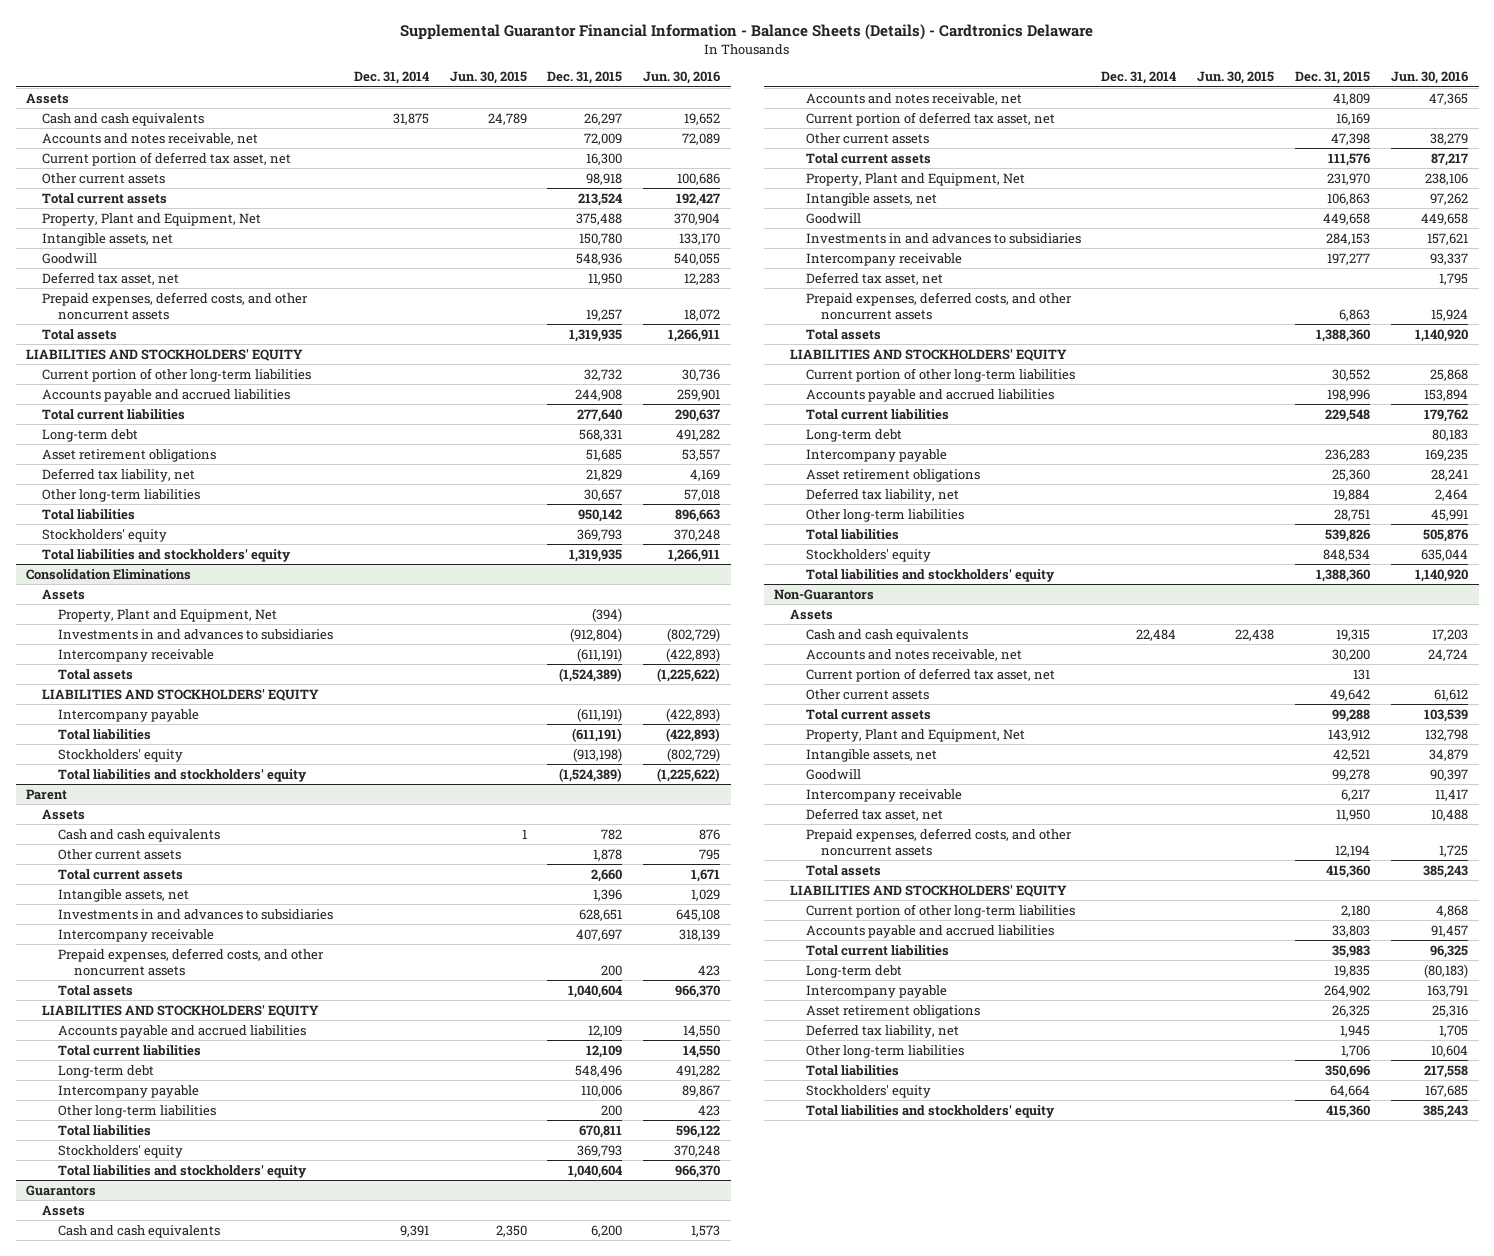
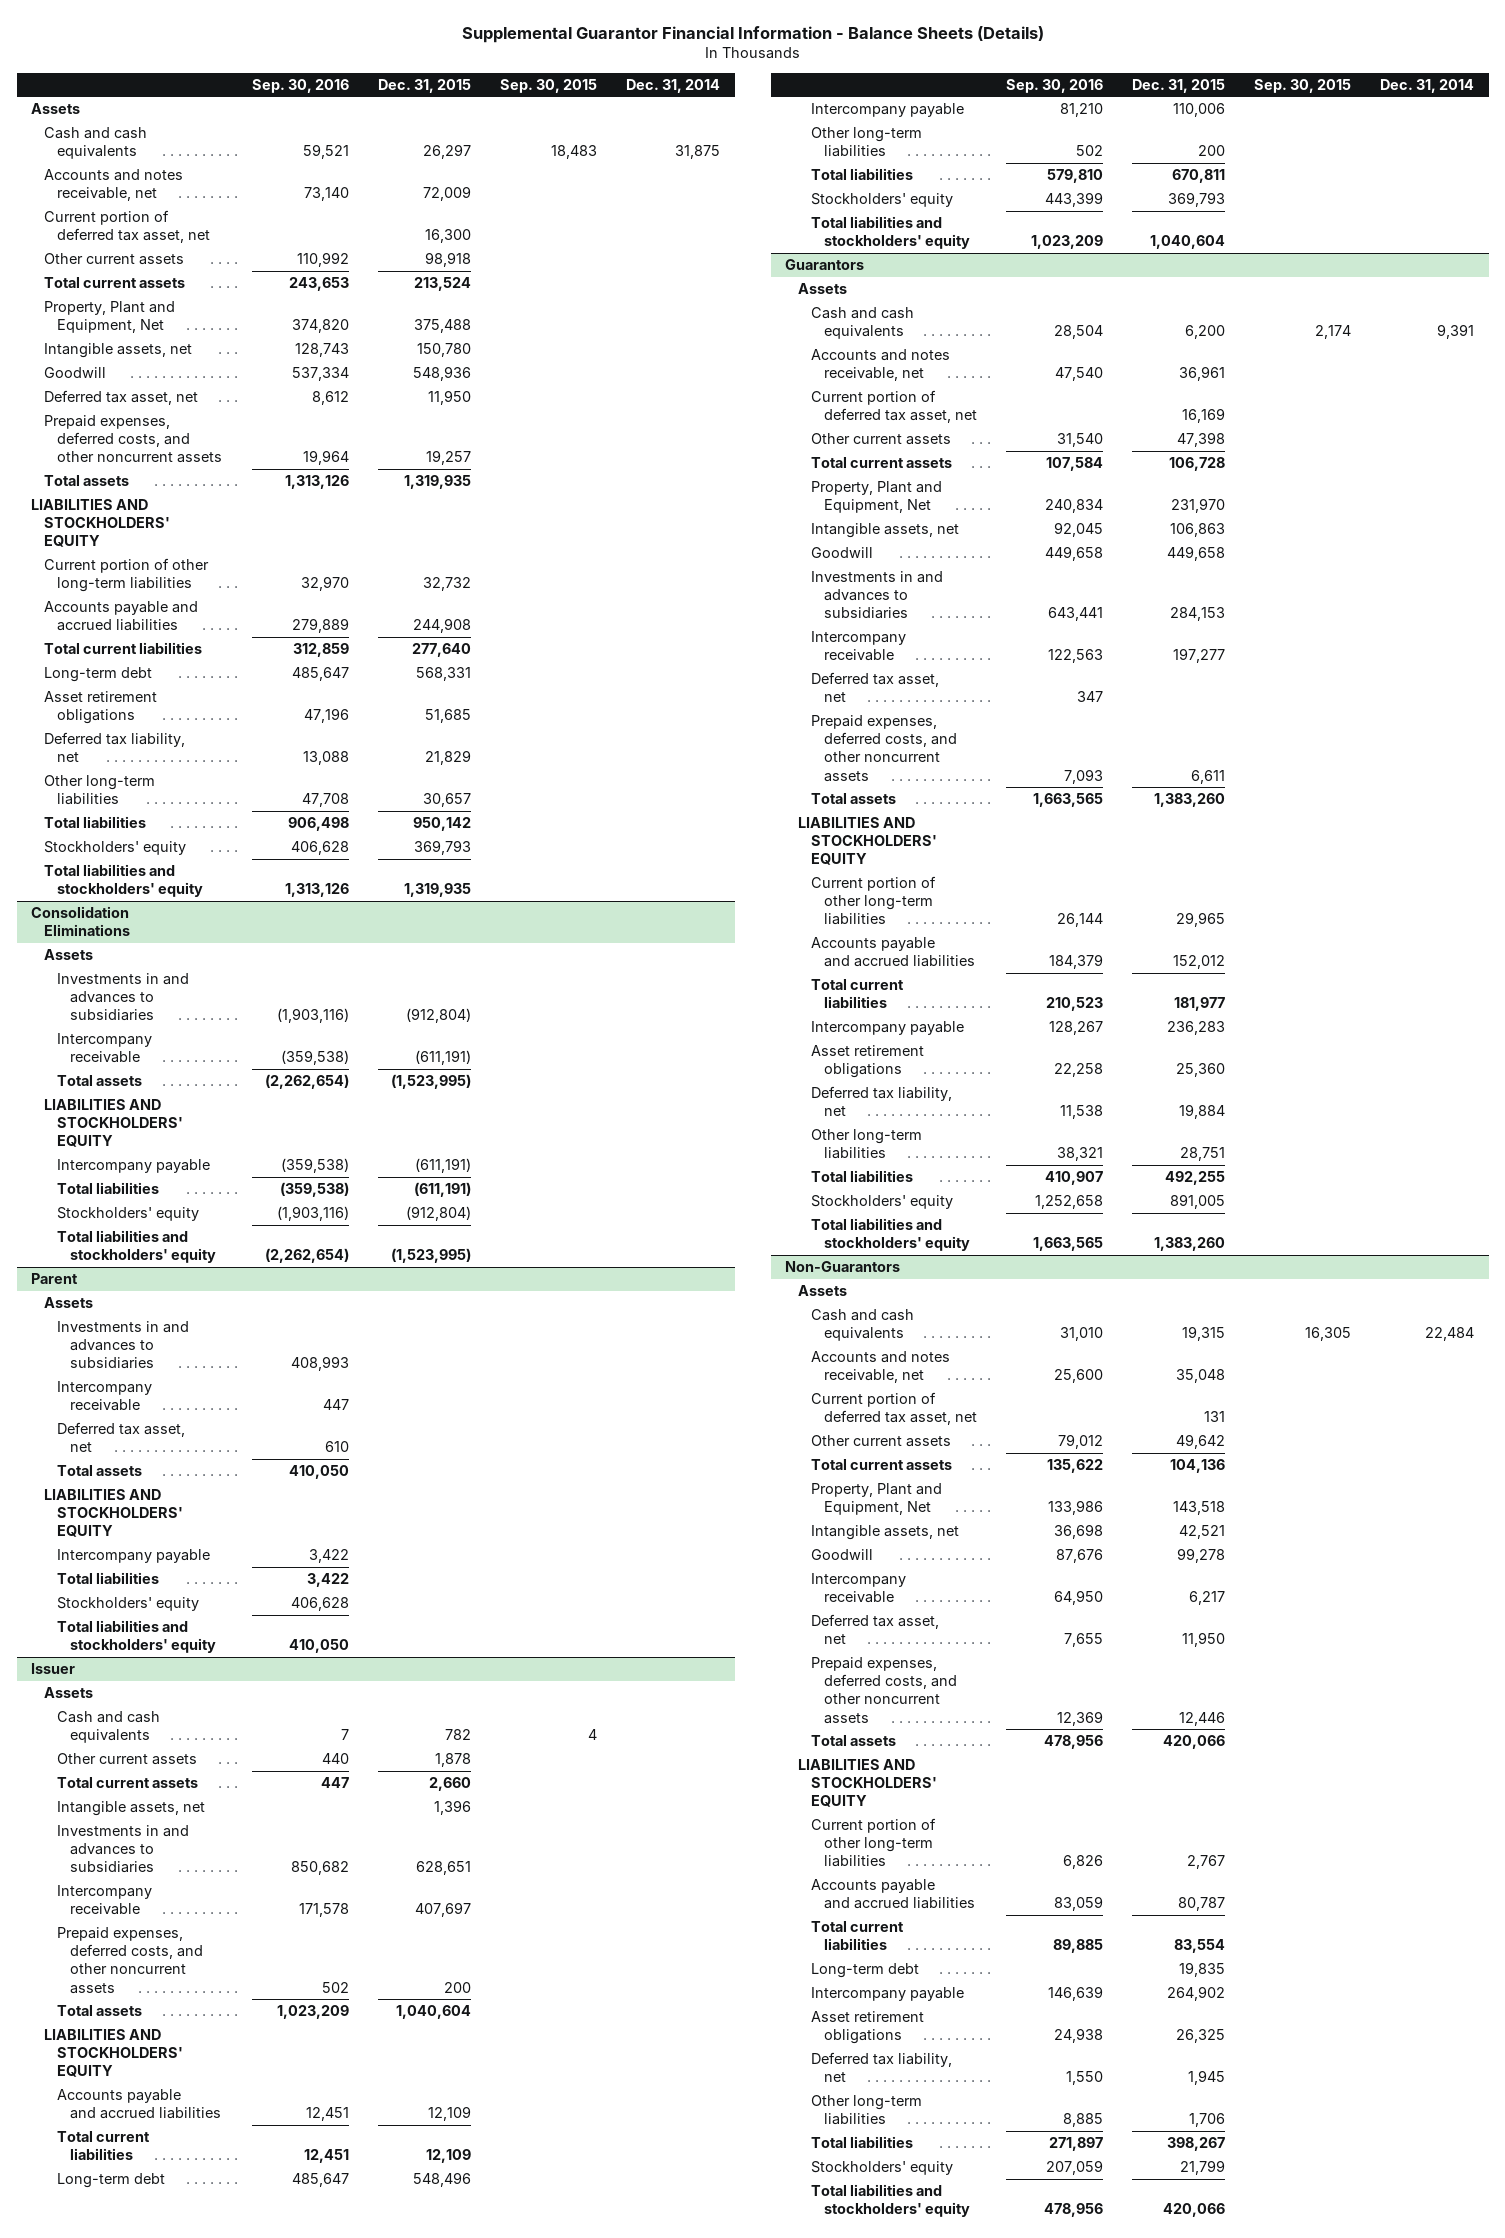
- Supplemental Guarantor Financial Information - Balance Sheets (Details) - Cardtronics Delaware
+ Supplemental Guarantor Financial Information - Balance Sheets (Details)
- | Dec. 31, 2014 | Jun. 30, 2015 | Dec. 31, 2015 | Jun. 30, 2016
+ | Sep. 30, 2016 | Dec. 31, 2015 | Sep. 30, 2015 | Dec. 31, 2014
@ Consolidation Eliminations
- Property, Plant and Equipment, Net | | | (394) |
- Total assets | | | (1,524,389) | (1,225,622)
+ Total assets | (2,262,654) | (1,523,995) | |
- Stockholders' equity | | | (913,198) | (802,729)
- Total liabilities and stockholders' equity | | | (1,524,389) | (1,225,622)
+ Stockholders' equity | (1,903,116) | (912,804) | |
+ Total liabilities and stockholders' equity | (2,262,654) | (1,523,995) | |
@ Parent
+ Investments in and advances to subsidiaries | 408,993 | | |
+ Intercompany receivable | 447 | | |
+ Deferred tax asset, net | 610 | | |
+ Total assets | 410,050 | | |
+ LIABILITIES AND STOCKHOLDERS' EQUITY
+ Intercompany payable | 3,422 | | |
+ Total liabilities | 3,422 | | |
+ Stockholders' equity | 406,628 | | |
+ Total liabilities and stockholders' equity | 410,050 | | |
+ Issuer
+ Assets
@ Guarantors
- Accounts and notes receivable, net | | | 41,809 | 47,365
+ Accounts and notes receivable, net | 47,540 | 36,961 | |
- Total current assets | | | 111,576 | 87,217
+ Total current assets | 107,584 | 106,728 | |
- Prepaid expenses, deferred costs, and other noncurrent assets | | | 6,863 | 15,924
- Total assets | | | 1,388,360 | 1,140,920
+ Prepaid expenses, deferred costs, and other noncurrent assets | 7,093 | 6,611 | |
+ Total assets | 1,663,565 | 1,383,260 | |
- Current portion of other long-term liabilities | | | 30,552 | 25,868
- Accounts payable and accrued liabilities | | | 198,996 | 153,894
- Total current liabilities | | | 229,548 | 179,762
- Long-term debt | | | | 80,183
+ Current portion of other long-term liabilities | 26,144 | 29,965 | |
+ Accounts payable and accrued liabilities | 184,379 | 152,012 | |
+ Total current liabilities | 210,523 | 181,977 | |
- Total liabilities | | | 539,826 | 505,876
- Stockholders' equity | | | 848,534 | 635,044
- Total liabilities and stockholders' equity | | | 1,388,360 | 1,140,920
+ Total liabilities | 410,907 | 492,255 | |
+ Stockholders' equity | 1,252,658 | 891,005 | |
+ Total liabilities and stockholders' equity | 1,663,565 | 1,383,260 | |
@ Non-Guarantors
- Accounts and notes receivable, net | | | 30,200 | 24,724
+ Accounts and notes receivable, net | 25,600 | 35,048 | |
- Total current assets | | | 99,288 | 103,539
- Property, Plant and Equipment, Net | | | 143,912 | 132,798
+ Total current assets | 135,622 | 104,136 | |
+ Property, Plant and Equipment, Net | 133,986 | 143,518 | |
- Prepaid expenses, deferred costs, and other noncurrent assets | | | 12,194 | 1,725
- Total assets | | | 415,360 | 385,243
+ Prepaid expenses, deferred costs, and other noncurrent assets | 12,369 | 12,446 | |
+ Total assets | 478,956 | 420,066 | |
- Current portion of other long-term liabilities | | | 2,180 | 4,868
- Accounts payable and accrued liabilities | | | 33,803 | 91,457
- Total current liabilities | | | 35,983 | 96,325
+ Current portion of other long-term liabilities | 6,826 | 2,767 | |
+ Accounts payable and accrued liabilities | 83,059 | 80,787 | |
+ Total current liabilities | 89,885 | 83,554 | |
- Total liabilities | | | 350,696 | 217,558
- Stockholders' equity | | | 64,664 | 167,685
- Total liabilities and stockholders' equity | | | 415,360 | 385,243
+ Total liabilities | 271,897 | 398,267 | |
+ Stockholders' equity | 207,059 | 21,799 | |
+ Total liabilities and stockholders' equity | 478,956 | 420,066 | |

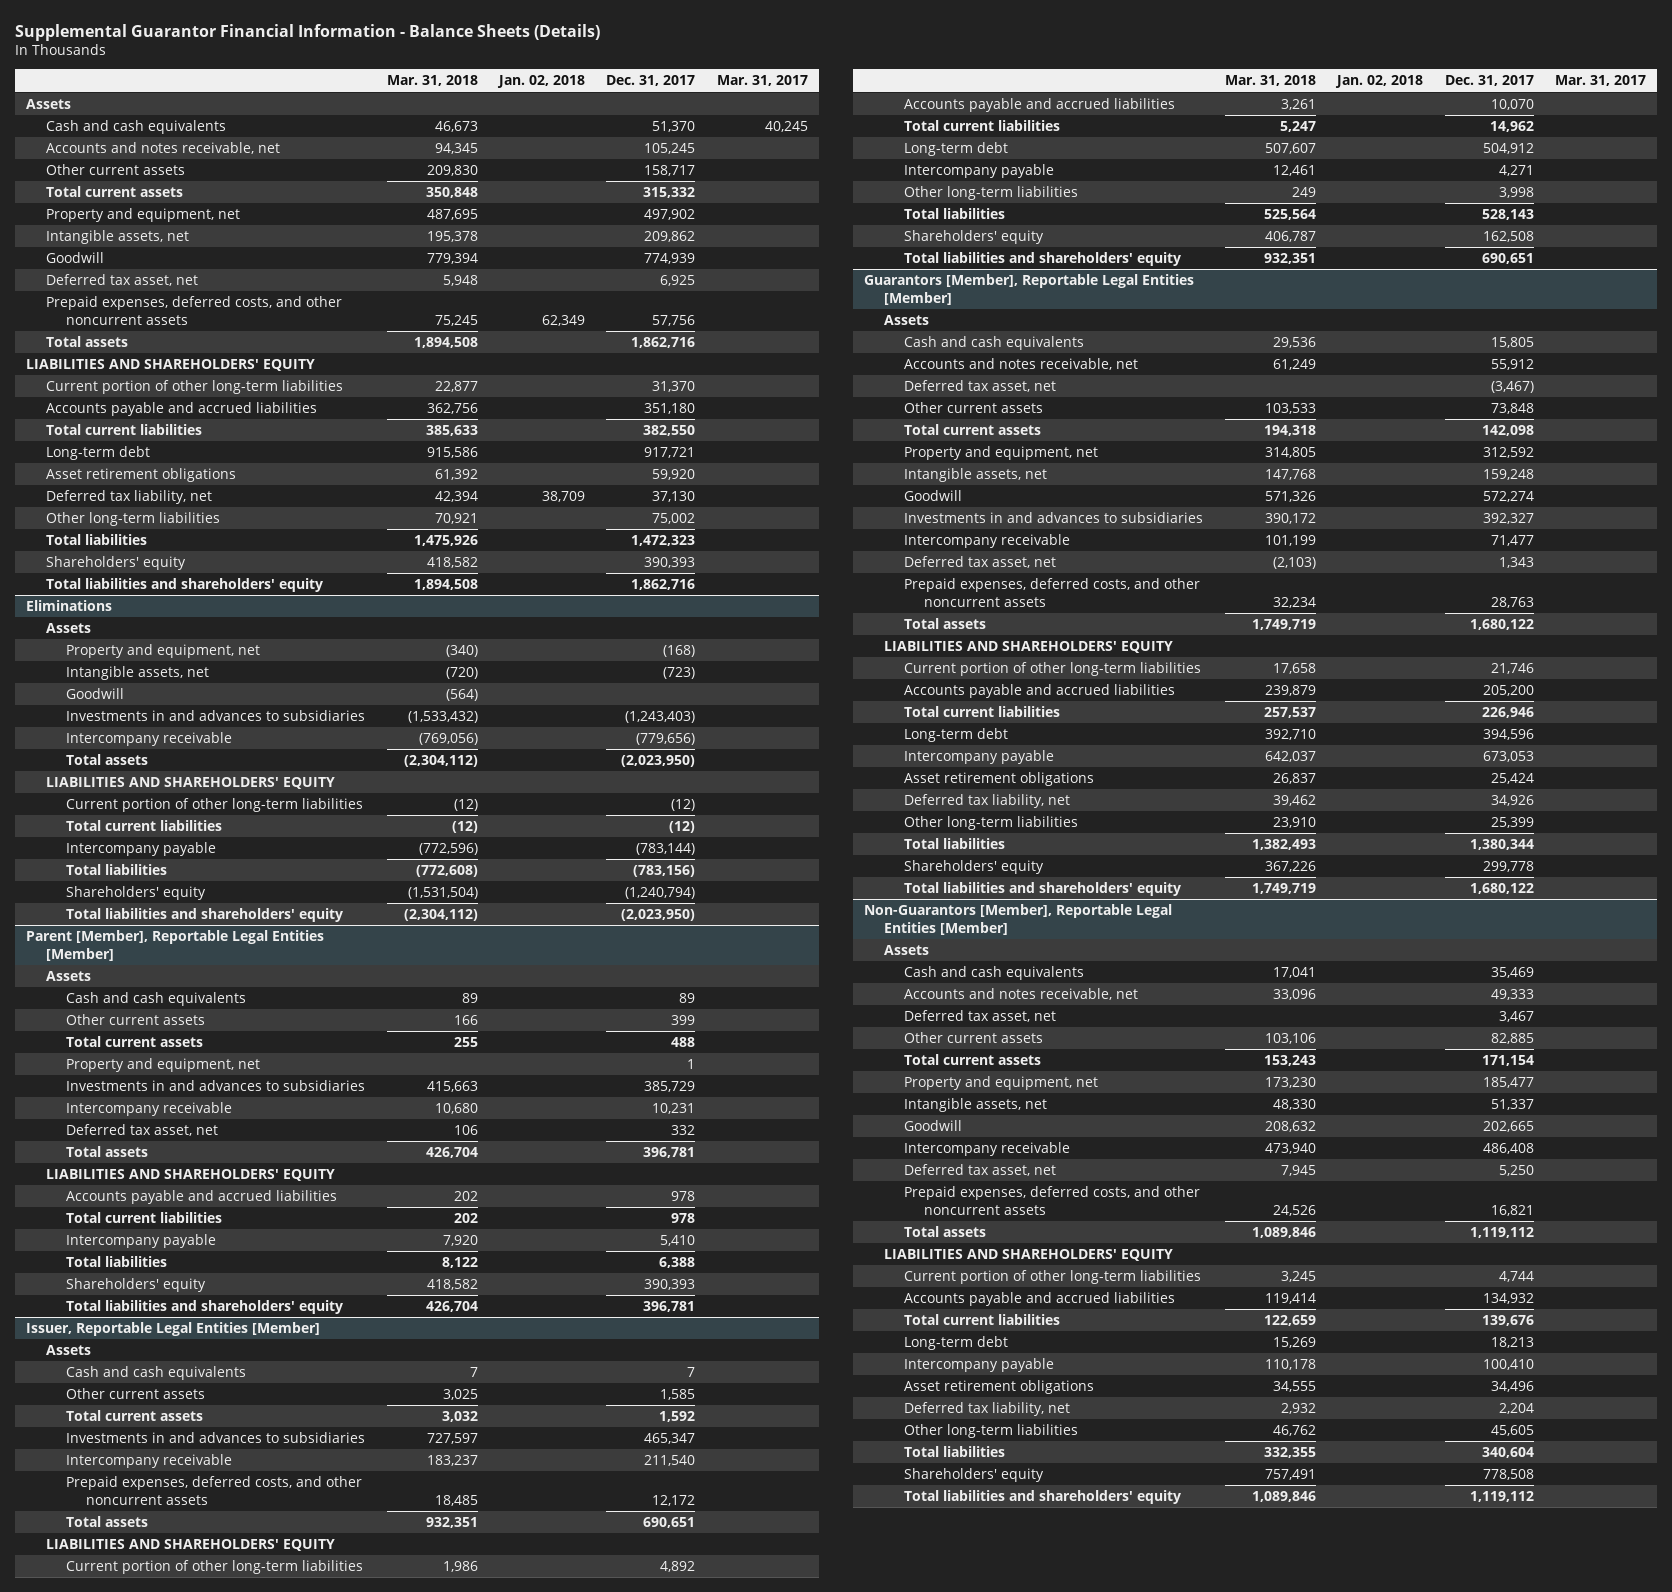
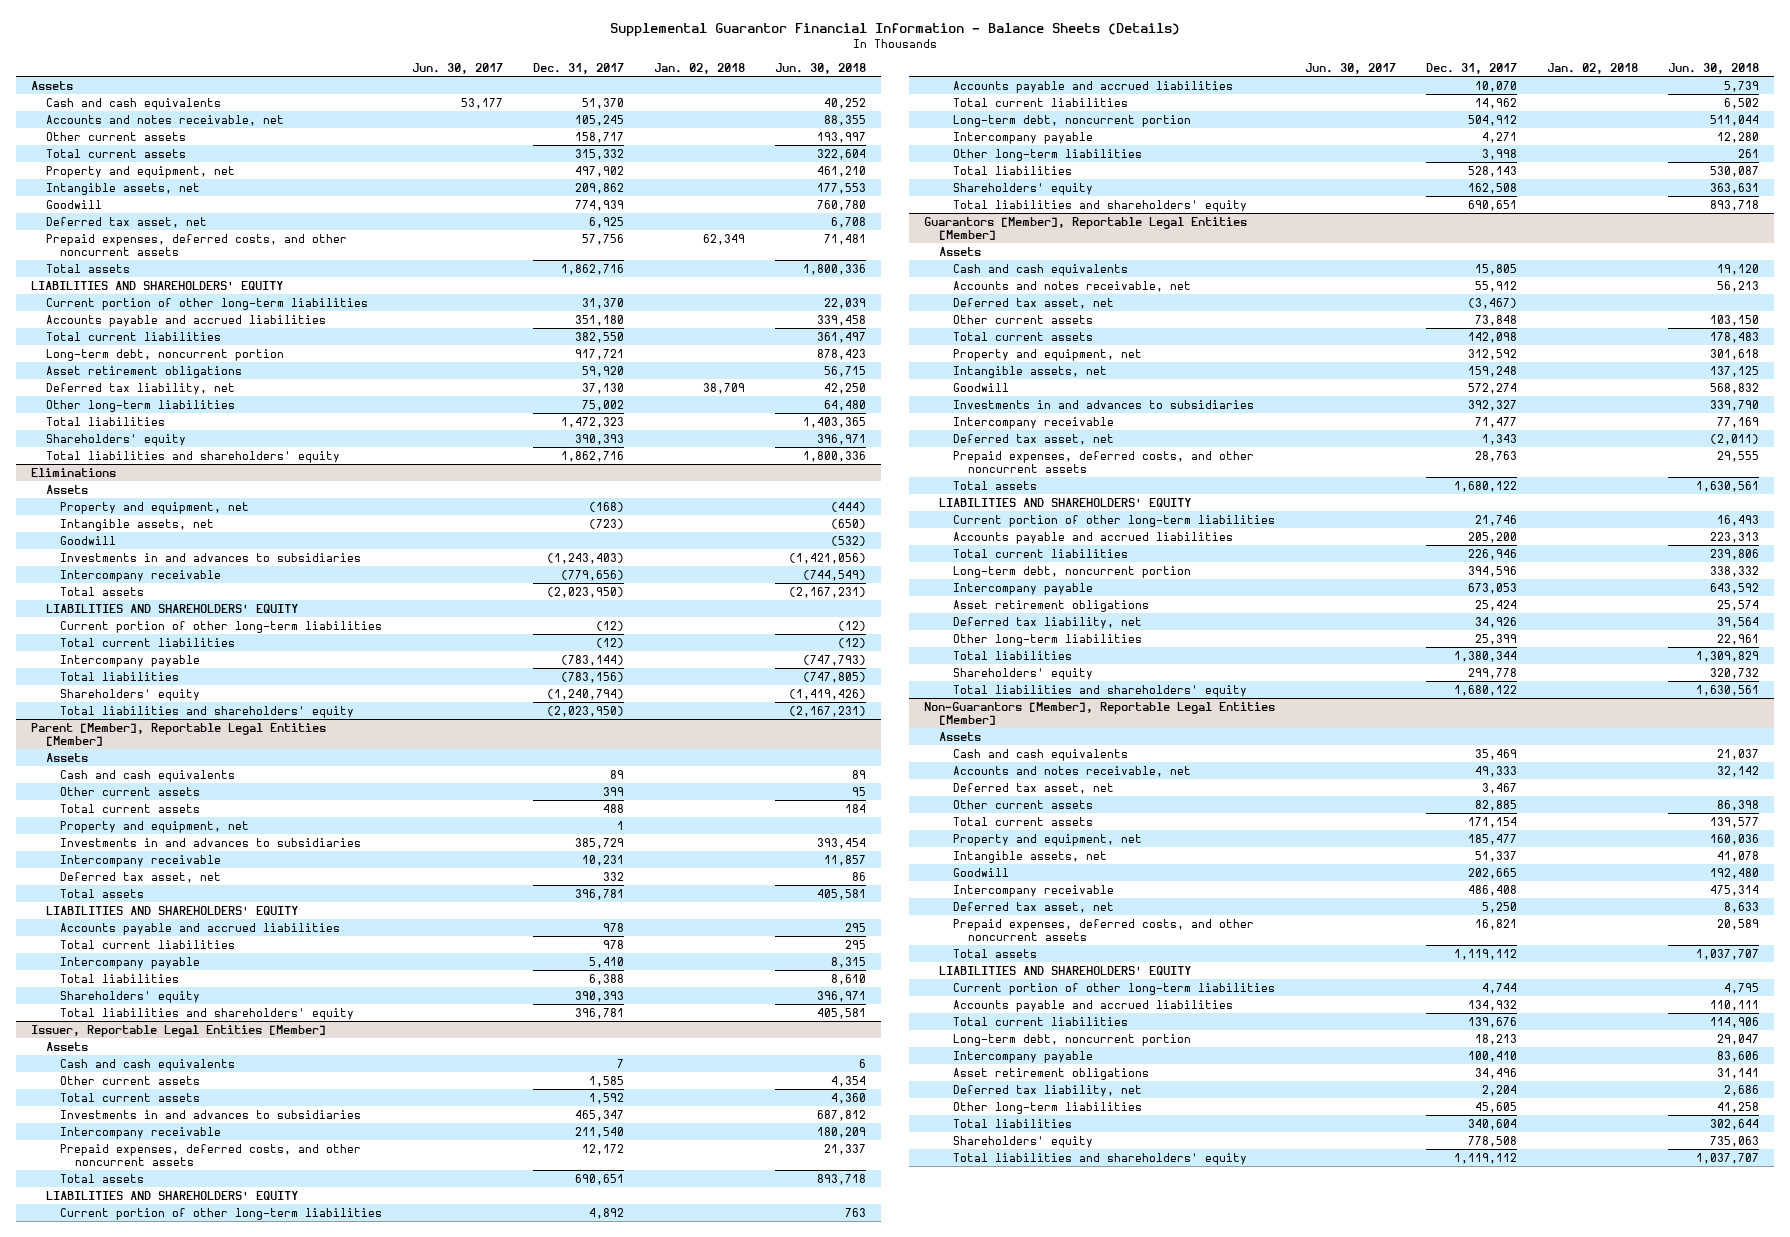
- | Mar. 31, 2018 | Jan. 02, 2018 | Dec. 31, 2017 | Mar. 31, 2017
+ | Jun. 30, 2017 | Dec. 31, 2017 | Jan. 02, 2018 | Jun. 30, 2018
- Long-term debt | 915,586 | | 917,721 |
+ Long-term debt, noncurrent portion | | 917,721 | | 878,423
@ Issuer, Reportable Legal Entities [Member]
- Long-term debt | 507,607 | | 504,912 |
+ Long-term debt, noncurrent portion | | 504,912 | | 511,044
@ Guarantors [Member], Reportable Legal Entities [Member]
- Long-term debt | 392,710 | | 394,596 |
+ Long-term debt, noncurrent portion | | 394,596 | | 338,332
@ Non-Guarantors [Member], Reportable Legal Entities [Member]
- Long-term debt | 15,269 | | 18,213 |
+ Long-term debt, noncurrent portion | | 18,213 | | 29,047

